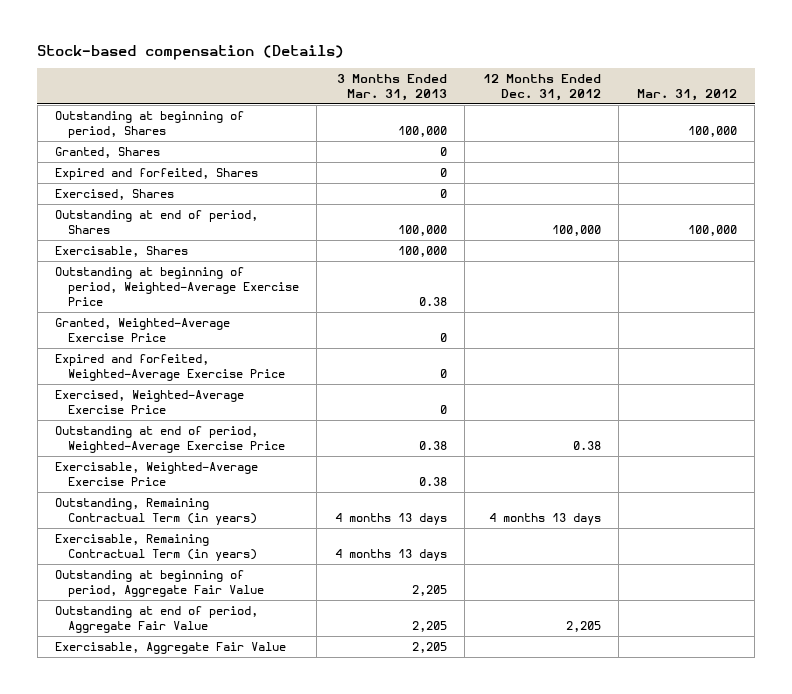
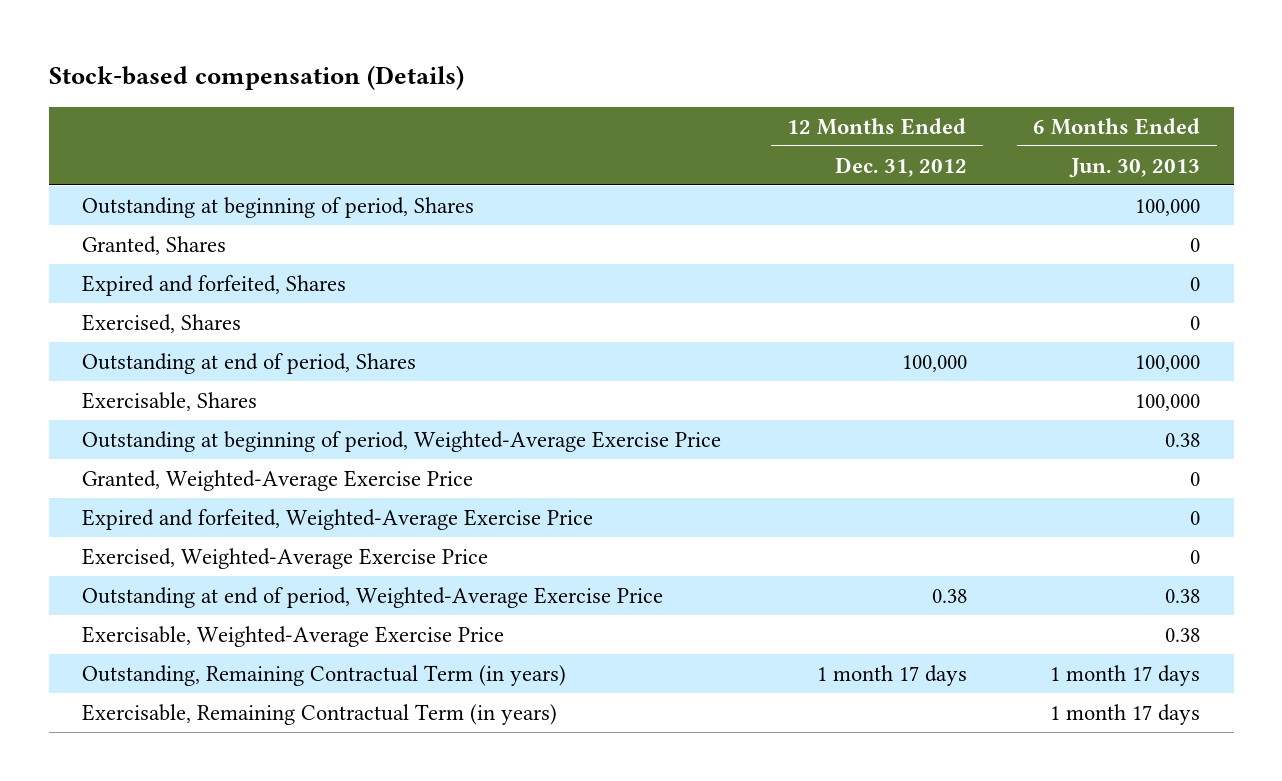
- | 3 Months Ended Mar. 31, 2013 | 12 Months Ended Dec. 31, 2012 | Mar. 31, 2012
+ | 12 Months Ended Dec. 31, 2012 | 6 Months Ended Jun. 30, 2013
- Outstanding, Remaining Contractual Term (in years) | 4 months 13 days | 4 months 13 days |
+ Outstanding, Remaining Contractual Term (in years) | 1 month 17 days | 1 month 17 days
- Outstanding at beginning of period, Aggregate Fair Value | 2,205 | |
- Outstanding at end of period, Aggregate Fair Value | 2,205 | 2,205 |
- Exercisable, Aggregate Fair Value | 2,205 | |

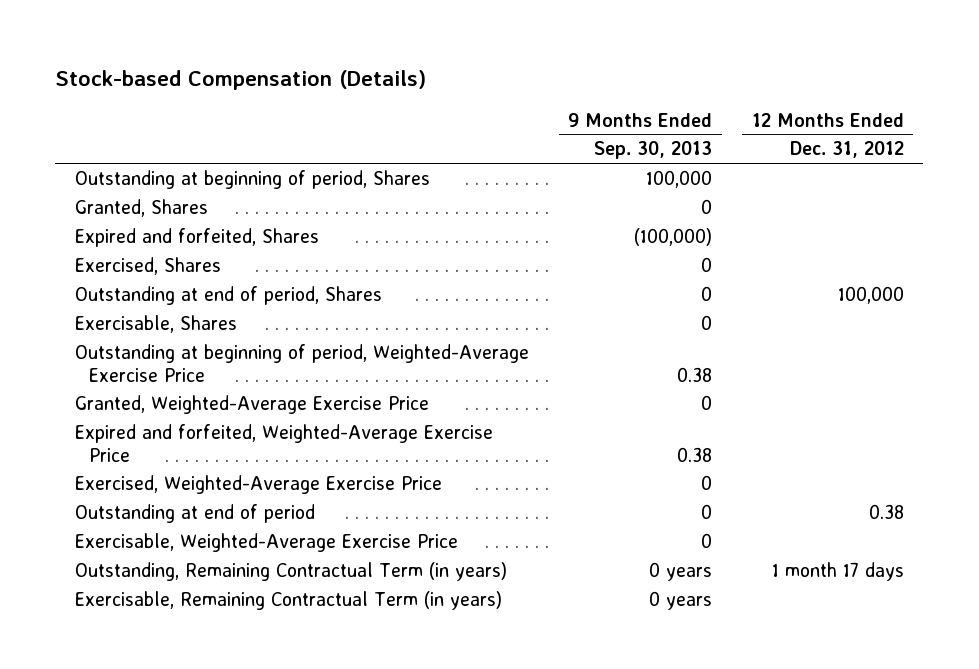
- Stock-based compensation (Details)
+ Stock-based Compensation (Details)
- | 12 Months Ended Dec. 31, 2012 | 6 Months Ended Jun. 30, 2013
+ | 9 Months Ended Sep. 30, 2013 | 12 Months Ended Dec. 31, 2012
- Outstanding at end of period, Weighted-Average Exercise Price | 0.38 | 0.38
+ Outstanding at end of period | 0 | 0.38

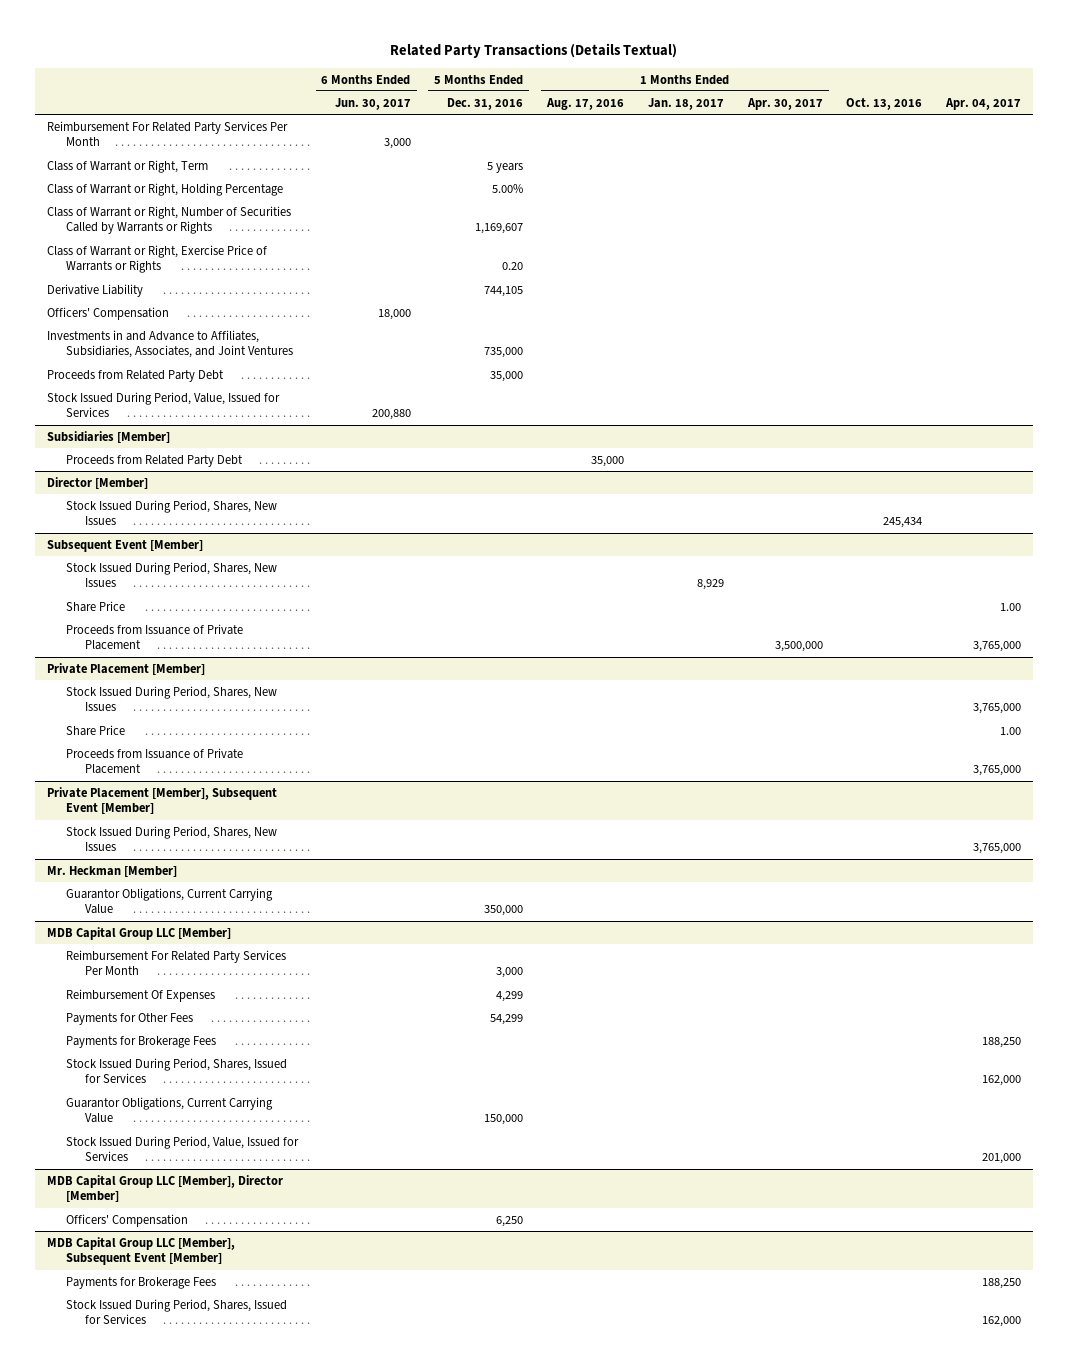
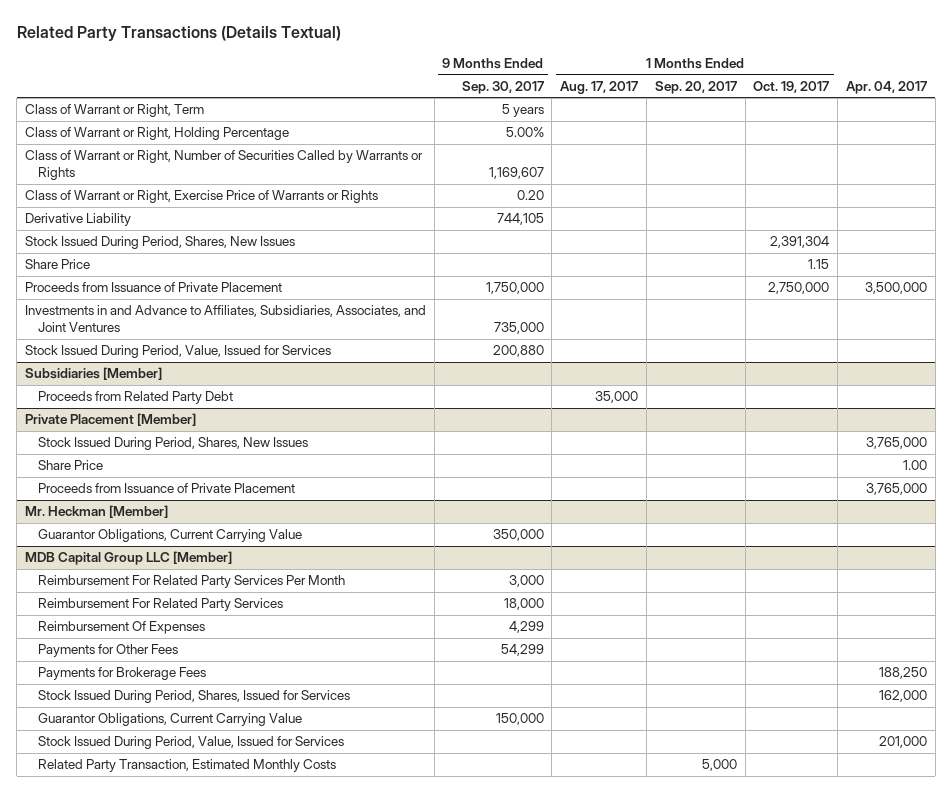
- | 6 Months Ended Jun. 30, 2017 | 5 Months Ended Dec. 31, 2016 | 1 Months Ended Aug. 17, 2016 | 1 Months Ended Jan. 18, 2017 | 1 Months Ended Apr. 30, 2017 | Oct. 13, 2016 | Apr. 04, 2017
+ | 9 Months Ended Sep. 30, 2017 | 1 Months Ended Aug. 17, 2017 | 1 Months Ended Sep. 20, 2017 | 1 Months Ended Oct. 19, 2017 | Apr. 04, 2017
- Reimbursement For Related Party Services Per Month | 3,000 | | | | | |
- Officers' Compensation | 18,000 | | | | | |
+ Stock Issued During Period, Shares, New Issues | | | | 2,391,304 |
+ Share Price | | | | 1.15 |
+ Proceeds from Issuance of Private Placement | 1,750,000 | | | 2,750,000 | 3,500,000
- Proceeds from Related Party Debt | | 35,000 | | | | |
- Director [Member]
- Stock Issued During Period, Shares, New Issues | | | | | | 245,434 |
- Subsequent Event [Member]
- Stock Issued During Period, Shares, New Issues | | | | 8,929 | | |
- Share Price | | | | | | | 1.00
- Proceeds from Issuance of Private Placement | | | | | 3,500,000 | | 3,765,000
- Private Placement [Member], Subsequent Event [Member]
- Stock Issued During Period, Shares, New Issues | | | | | | | 3,765,000
@ MDB Capital Group LLC [Member]
+ Reimbursement For Related Party Services | 18,000 | | | |
- MDB Capital Group LLC [Member], Director [Member]
- Officers' Compensation | | 6,250 | | | | |
- MDB Capital Group LLC [Member], Subsequent Event [Member]
- Payments for Brokerage Fees | | | | | | | 188,250
- Stock Issued During Period, Shares, Issued for Services | | | | | | | 162,000
@ MDB Capital Group LLC [Member]
+ Related Party Transaction, Estimated Monthly Costs | | | 5,000 | |

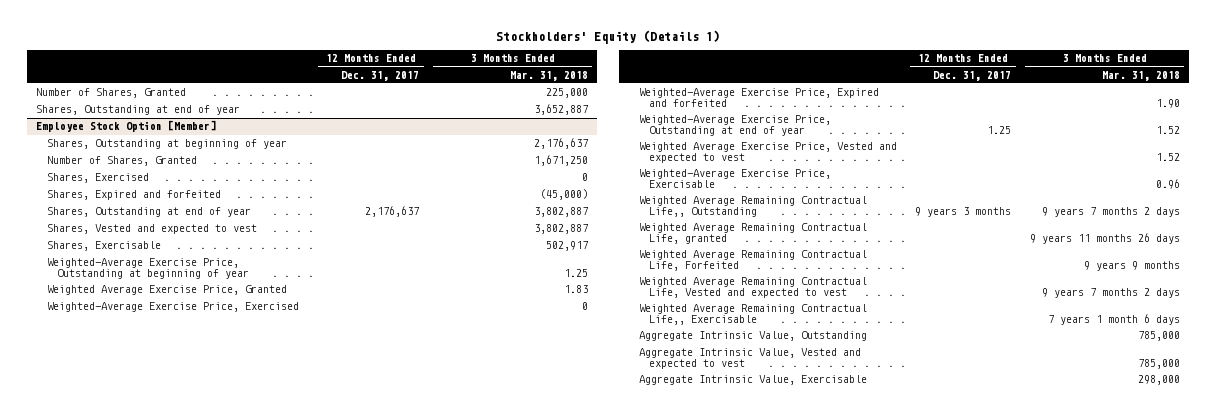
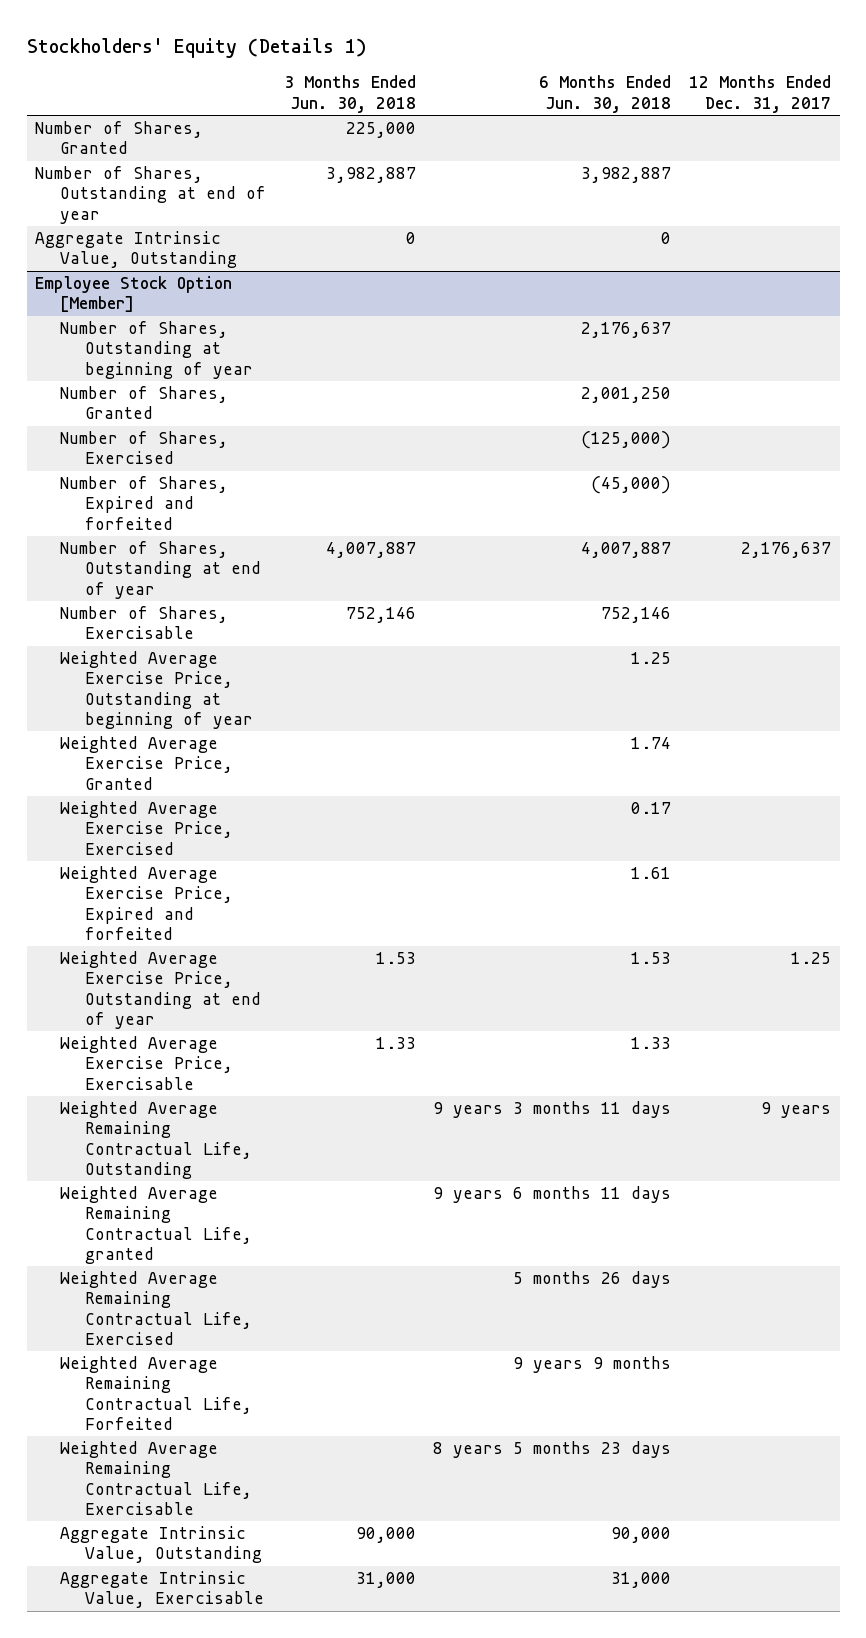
- | 12 Months Ended Dec. 31, 2017 | 3 Months Ended Mar. 31, 2018
+ | 3 Months Ended Jun. 30, 2018 | 6 Months Ended Jun. 30, 2018 | 12 Months Ended Dec. 31, 2017
- Shares, Outstanding at end of year | | 3,652,887
+ Number of Shares, Outstanding at end of year | 3,982,887 | 3,982,887 |
+ Aggregate Intrinsic Value, Outstanding | 0 | 0 |
@ Employee Stock Option [Member]
- Shares, Outstanding at beginning of year | | 2,176,637
+ Number of Shares, Outstanding at beginning of year | | 2,176,637 |
- Shares, Exercised | | 0
- Shares, Expired and forfeited | | (45,000)
- Shares, Outstanding at end of year | 2,176,637 | 3,802,887
- Shares, Vested and expected to vest | | 3,802,887
- Shares, Exercisable | | 502,917
- Weighted-Average Exercise Price, Outstanding at beginning of year | | 1.25
+ Number of Shares, Exercised | | (125,000) |
+ Number of Shares, Expired and forfeited | | (45,000) |
+ Number of Shares, Outstanding at end of year | 4,007,887 | 4,007,887 | 2,176,637
+ Number of Shares, Exercisable | 752,146 | 752,146 |
+ Weighted Average Exercise Price, Outstanding at beginning of year | | 1.25 |
- Weighted-Average Exercise Price, Exercised | | 0
- Weighted-Average Exercise Price, Expired and forfeited | | 1.90
- Weighted-Average Exercise Price, Outstanding at end of year | 1.25 | 1.52
- Weighted Average Exercise Price, Vested and expected to vest | | 1.52
- Weighted-Average Exercise Price, Exercisable | | 0.96
- Weighted Average Remaining Contractual Life,, Outstanding | 9 years 3 months | 9 years 7 months 2 days
+ Weighted Average Exercise Price, Exercised | | 0.17 |
+ Weighted Average Exercise Price, Expired and forfeited | | 1.61 |
+ Weighted Average Exercise Price, Outstanding at end of year | 1.53 | 1.53 | 1.25
+ Weighted Average Exercise Price, Exercisable | 1.33 | 1.33 |
+ Weighted Average Remaining Contractual Life, Outstanding | | 9 years 3 months 11 days | 9 years
+ Weighted Average Remaining Contractual Life, Exercised | | 5 months 26 days |
- Weighted Average Remaining Contractual Life, Vested and expected to vest | | 9 years 7 months 2 days
- Weighted Average Remaining Contractual Life,, Exercisable | | 7 years 1 month 6 days
+ Weighted Average Remaining Contractual Life, Exercisable | | 8 years 5 months 23 days |
- Aggregate Intrinsic Value, Vested and expected to vest | | 785,000

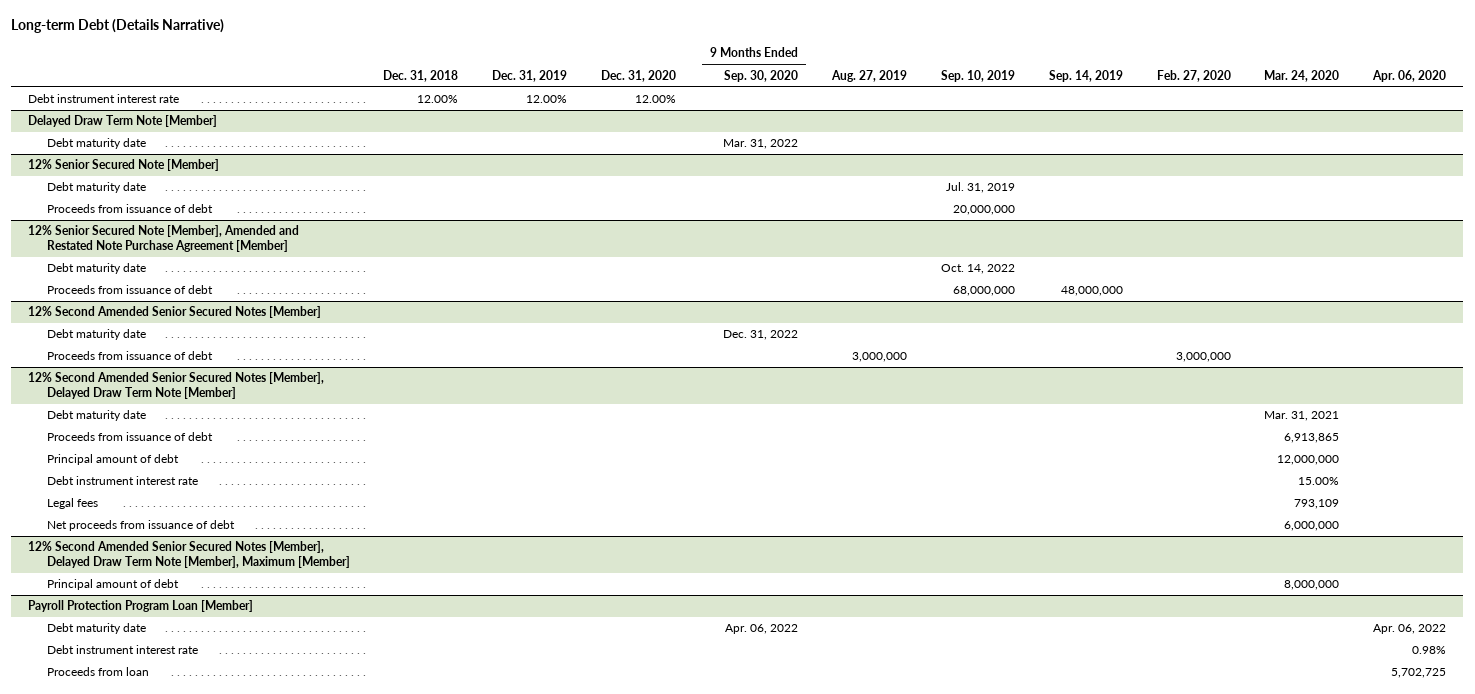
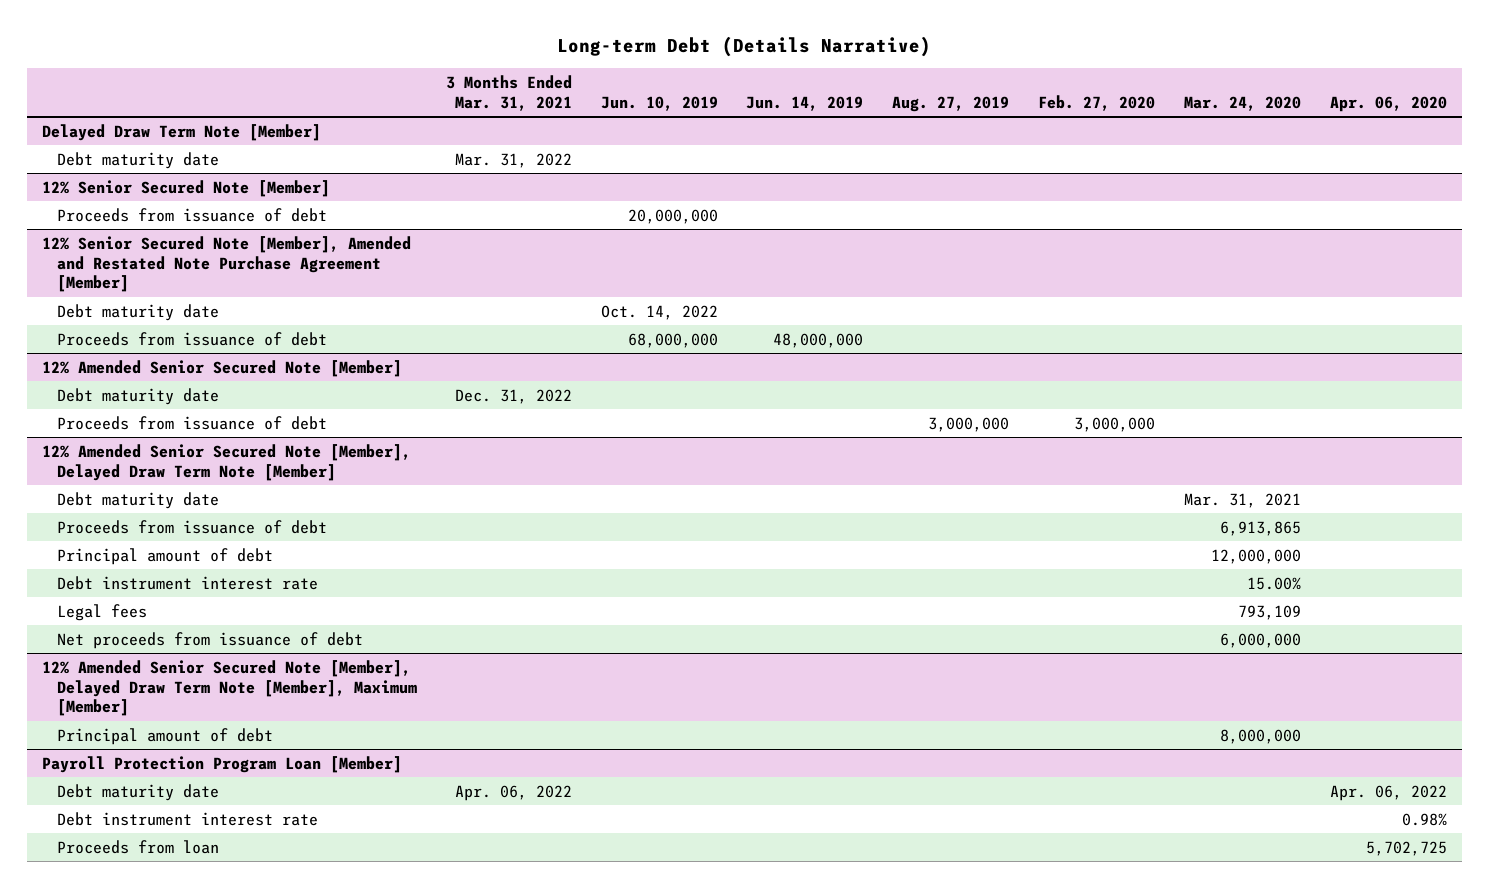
- | Dec. 31, 2018 | Dec. 31, 2019 | Dec. 31, 2020 | 9 Months Ended Sep. 30, 2020 | Aug. 27, 2019 | Sep. 10, 2019 | Sep. 14, 2019 | Feb. 27, 2020 | Mar. 24, 2020 | Apr. 06, 2020
+ | 3 Months Ended Mar. 31, 2021 | Jun. 10, 2019 | Jun. 14, 2019 | Aug. 27, 2019 | Feb. 27, 2020 | Mar. 24, 2020 | Apr. 06, 2020
- Debt instrument interest rate | 12.00% | 12.00% | 12.00% | | | | | | |
@ 12% Senior Secured Note [Member]
- Debt maturity date | | | | | | Jul. 31, 2019 | | | |
- 12% Second Amended Senior Secured Notes [Member]
+ 12% Amended Senior Secured Note [Member]
- 12% Second Amended Senior Secured Notes [Member], Delayed Draw Term Note [Member]
+ 12% Amended Senior Secured Note [Member], Delayed Draw Term Note [Member]
- 12% Second Amended Senior Secured Notes [Member], Delayed Draw Term Note [Member], Maximum [Member]
+ 12% Amended Senior Secured Note [Member], Delayed Draw Term Note [Member], Maximum [Member]

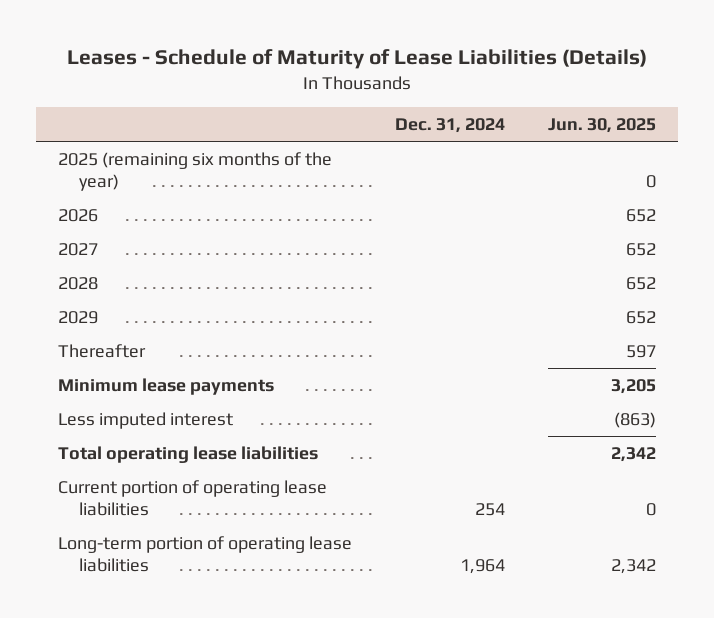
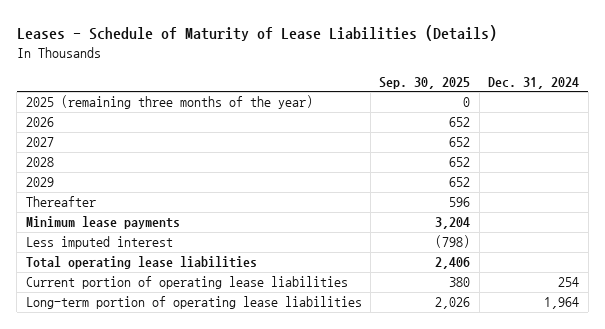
- | Dec. 31, 2024 | Jun. 30, 2025
+ | Sep. 30, 2025 | Dec. 31, 2024
- 2025 (remaining six months of the year) | | 0
+ 2025 (remaining three months of the year) | 0 |

